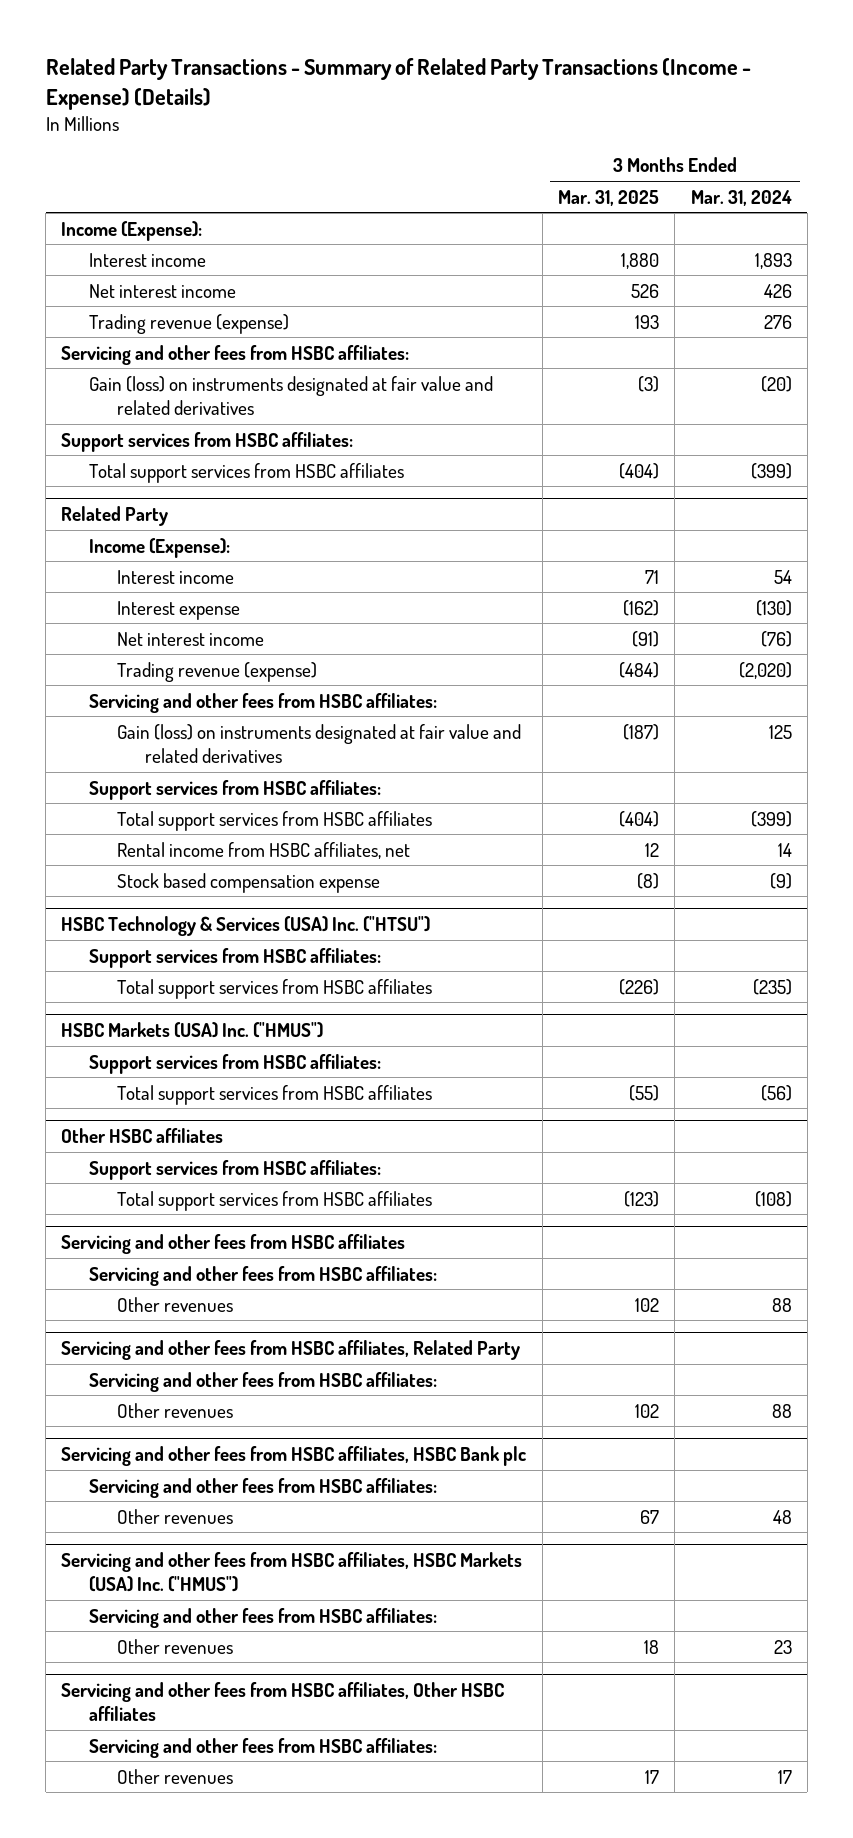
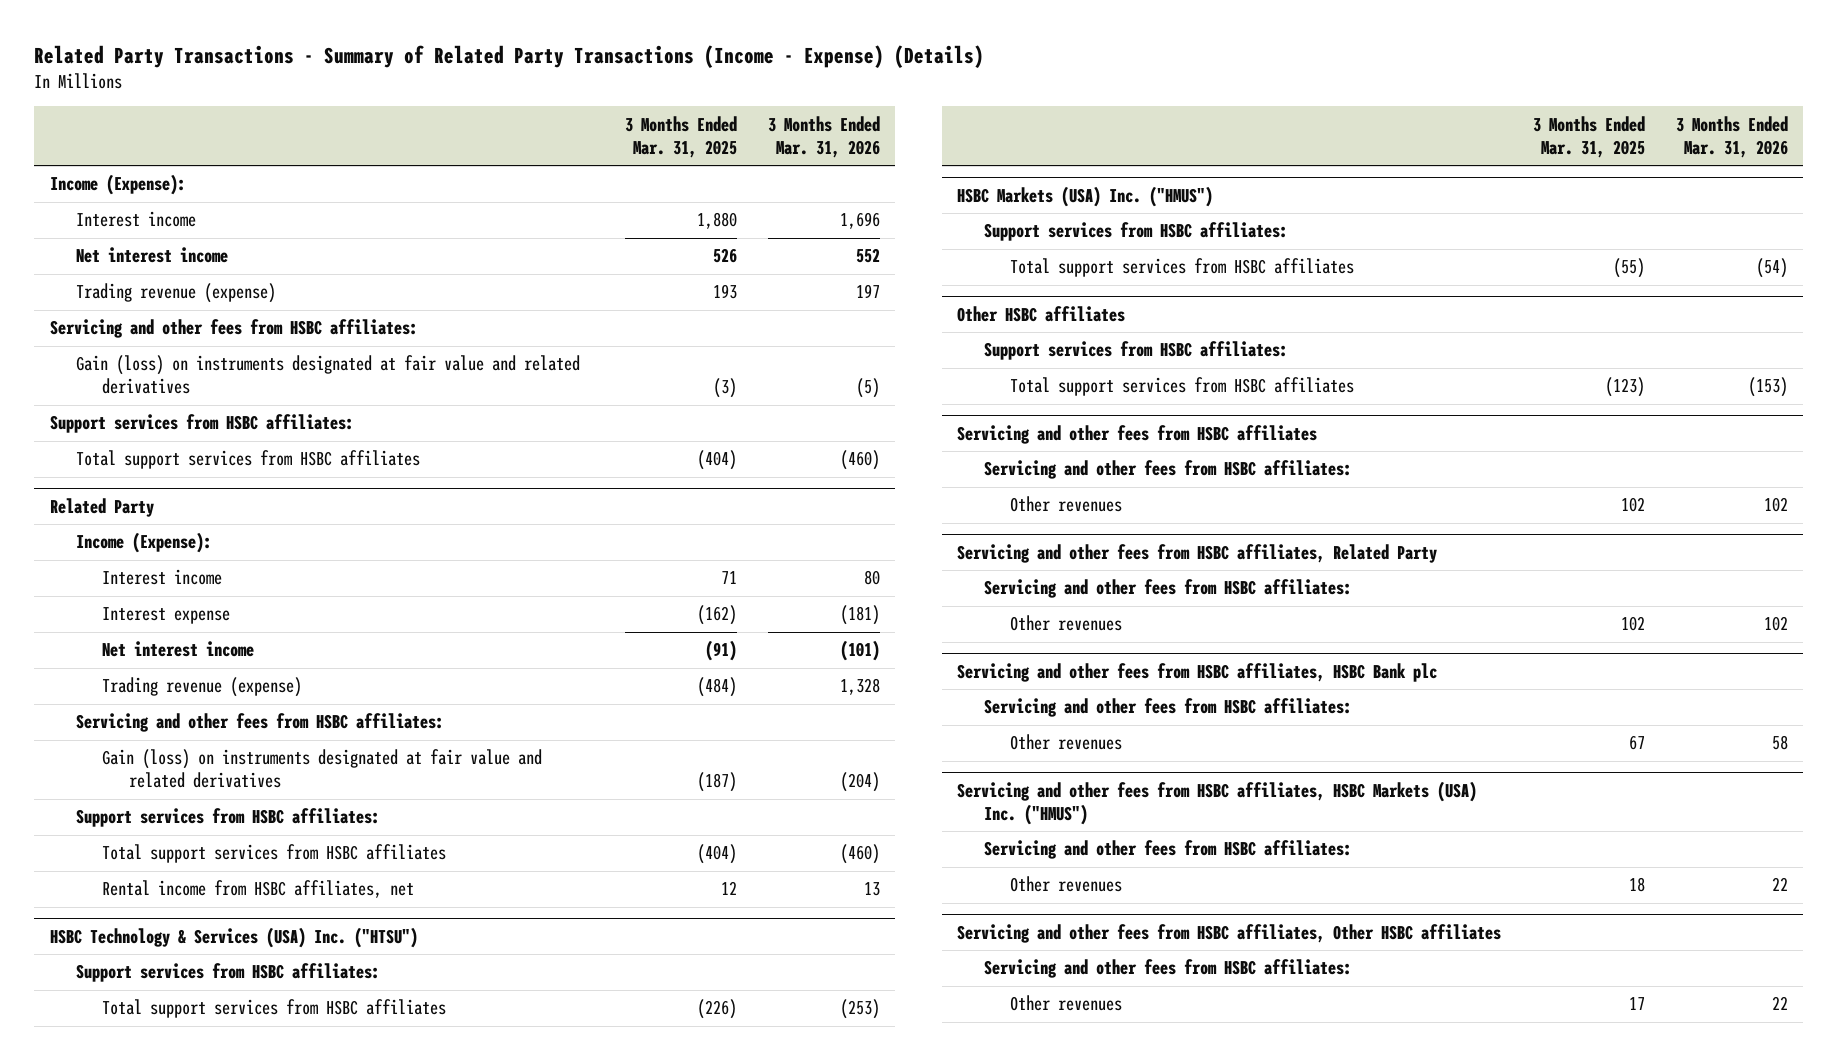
- | 3 Months Ended Mar. 31, 2025 | 3 Months Ended Mar. 31, 2024
+ | 3 Months Ended Mar. 31, 2025 | 3 Months Ended Mar. 31, 2026
@ Related Party
- Stock based compensation expense | (8) | (9)

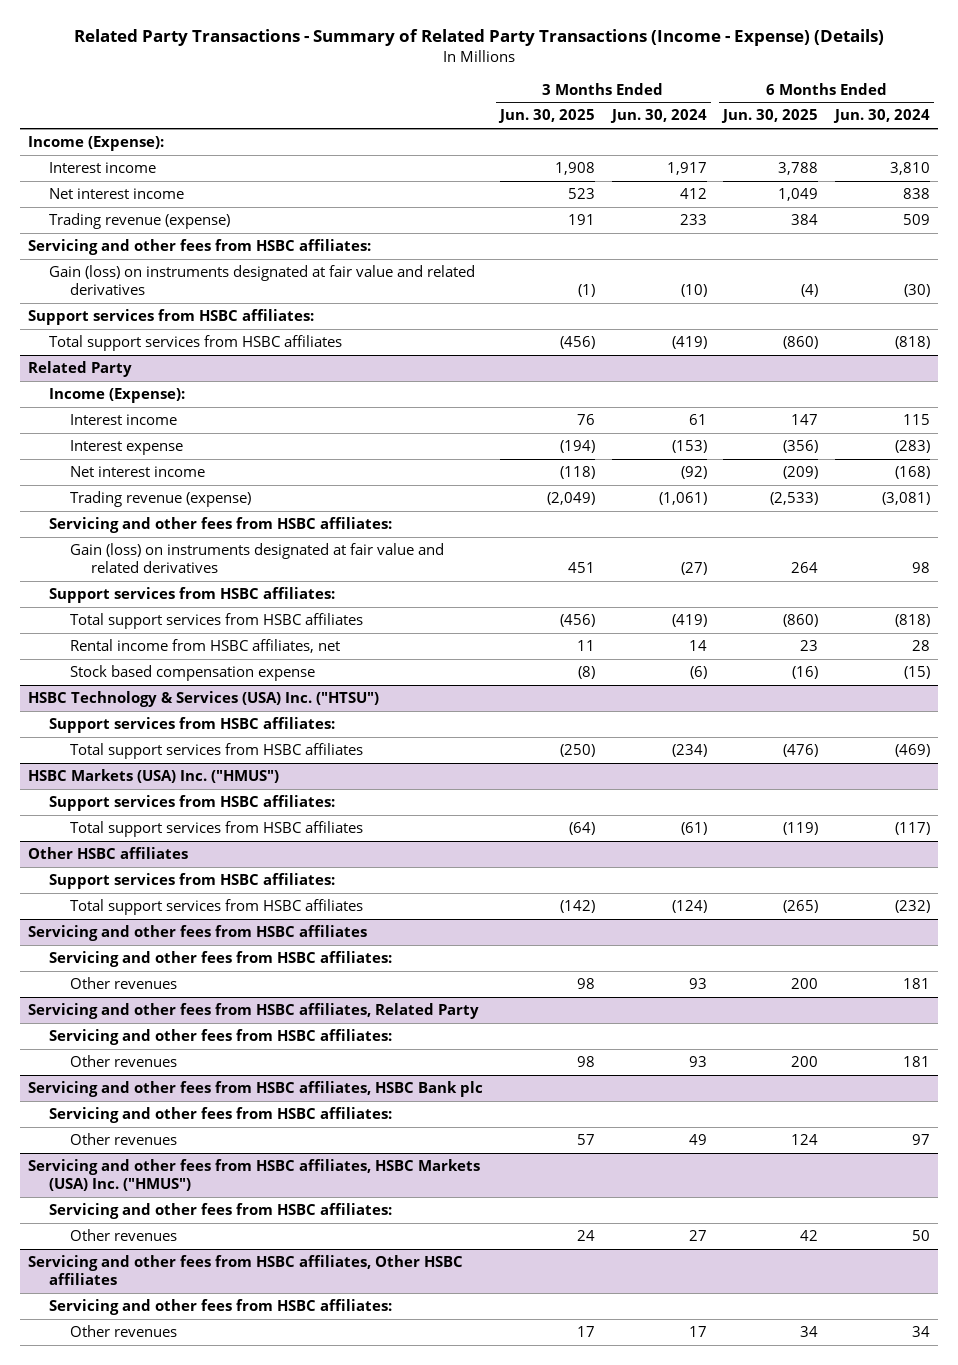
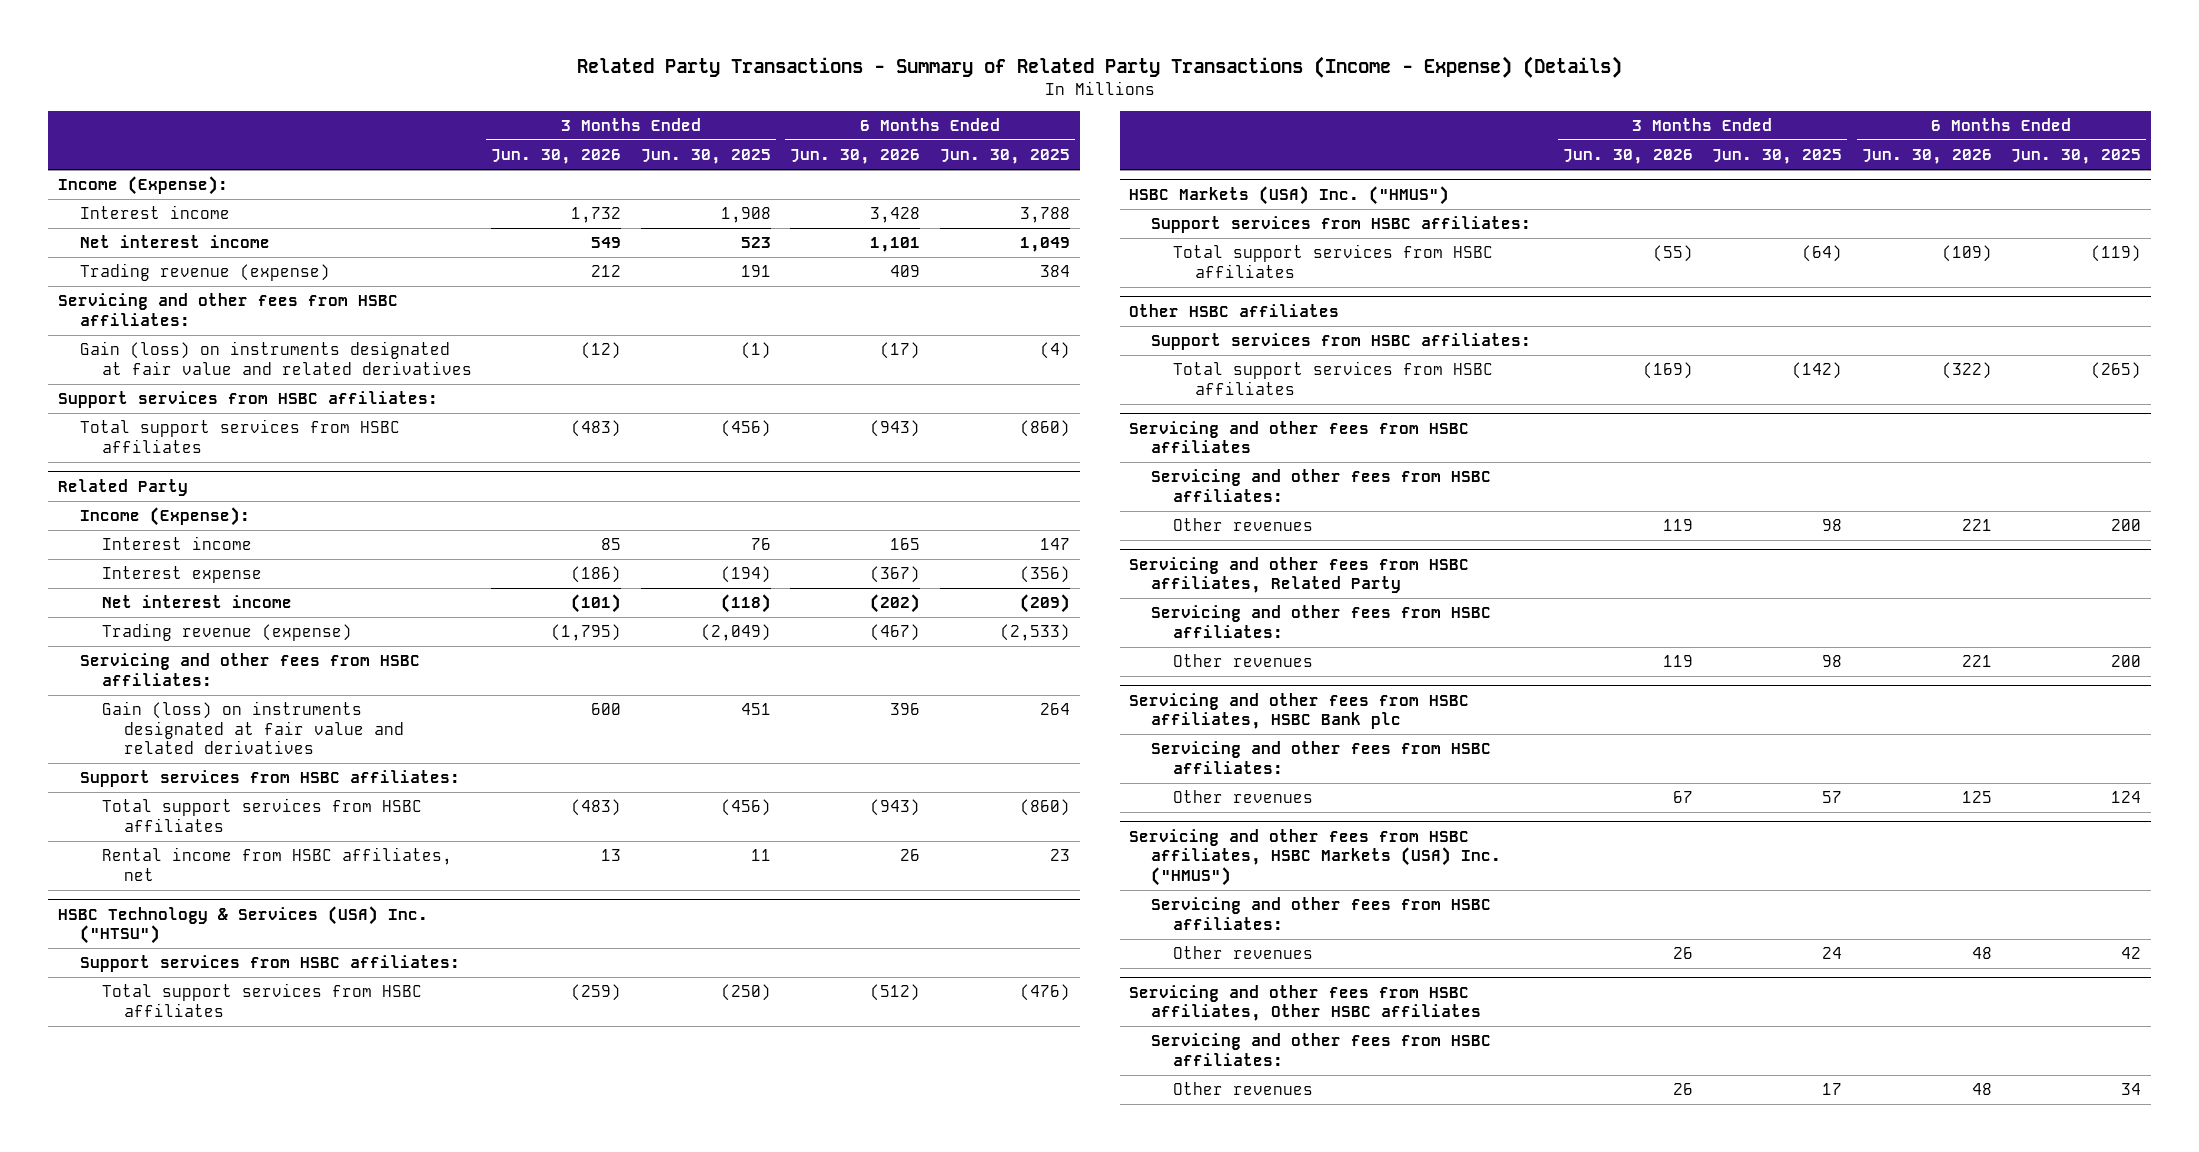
- | 3 Months Ended Jun. 30, 2025 | 3 Months Ended Jun. 30, 2024 | 6 Months Ended Jun. 30, 2025 | 6 Months Ended Jun. 30, 2024
+ | 3 Months Ended Jun. 30, 2026 | 3 Months Ended Jun. 30, 2025 | 6 Months Ended Jun. 30, 2026 | 6 Months Ended Jun. 30, 2025
@ Related Party
- Stock based compensation expense | (8) | (6) | (16) | (15)

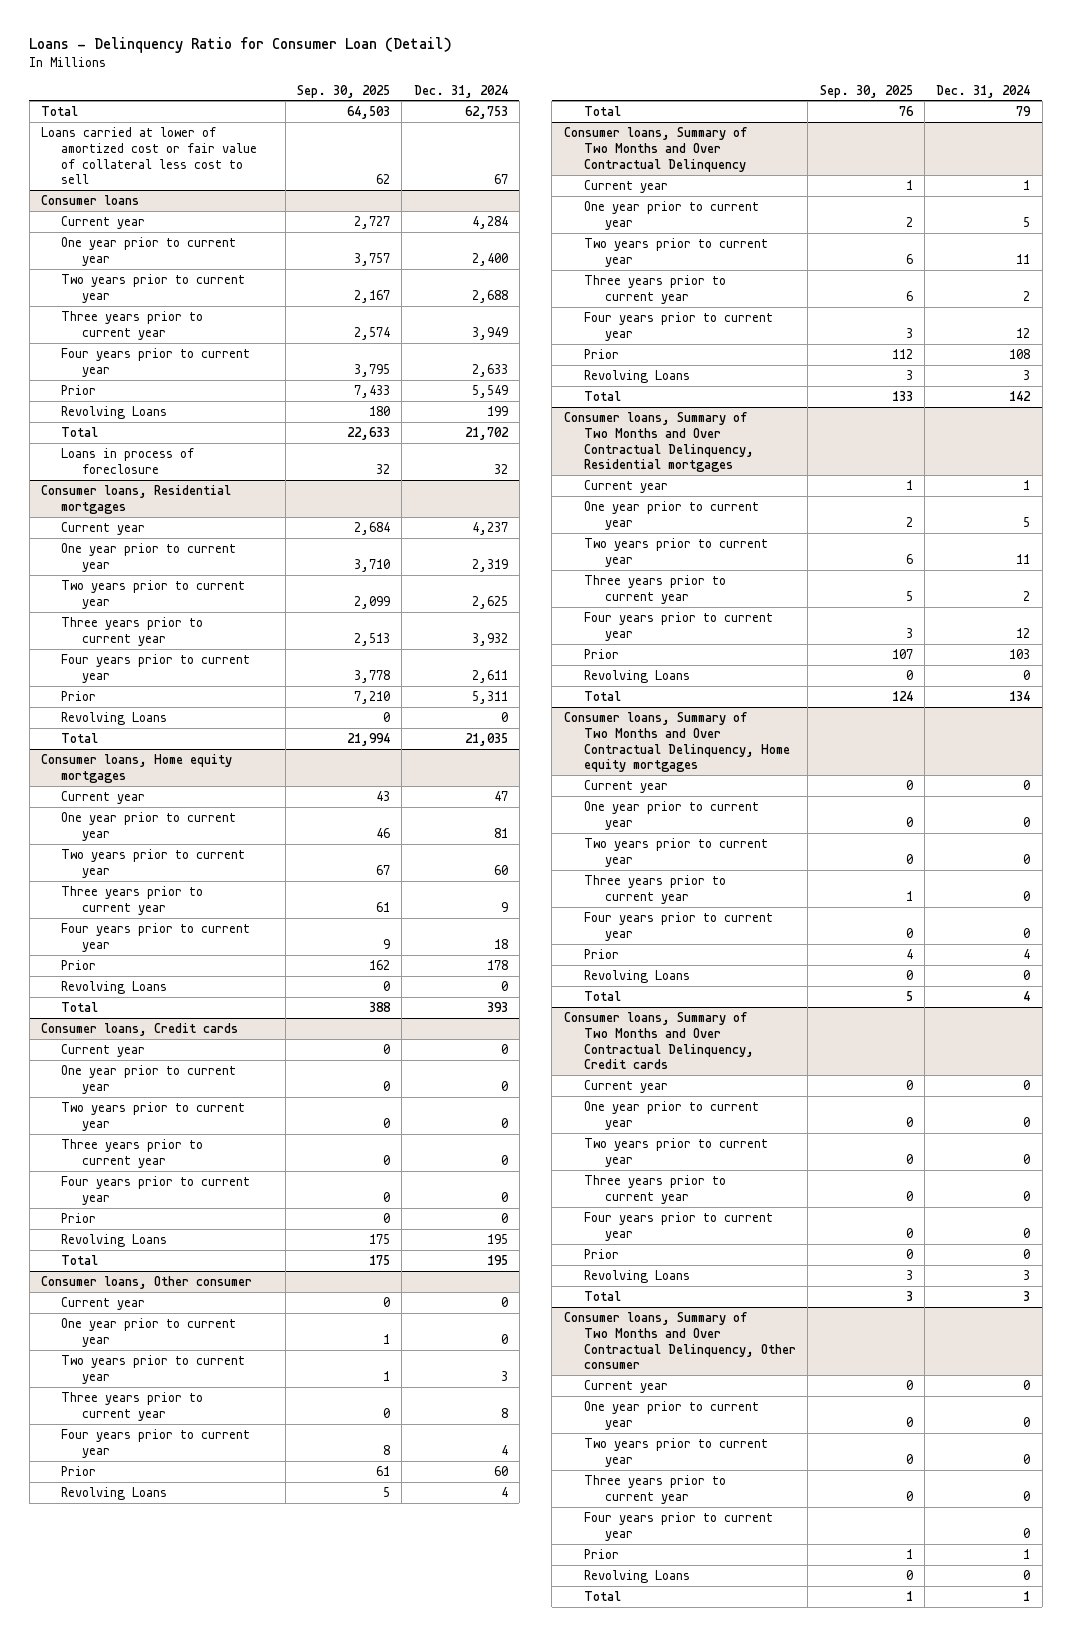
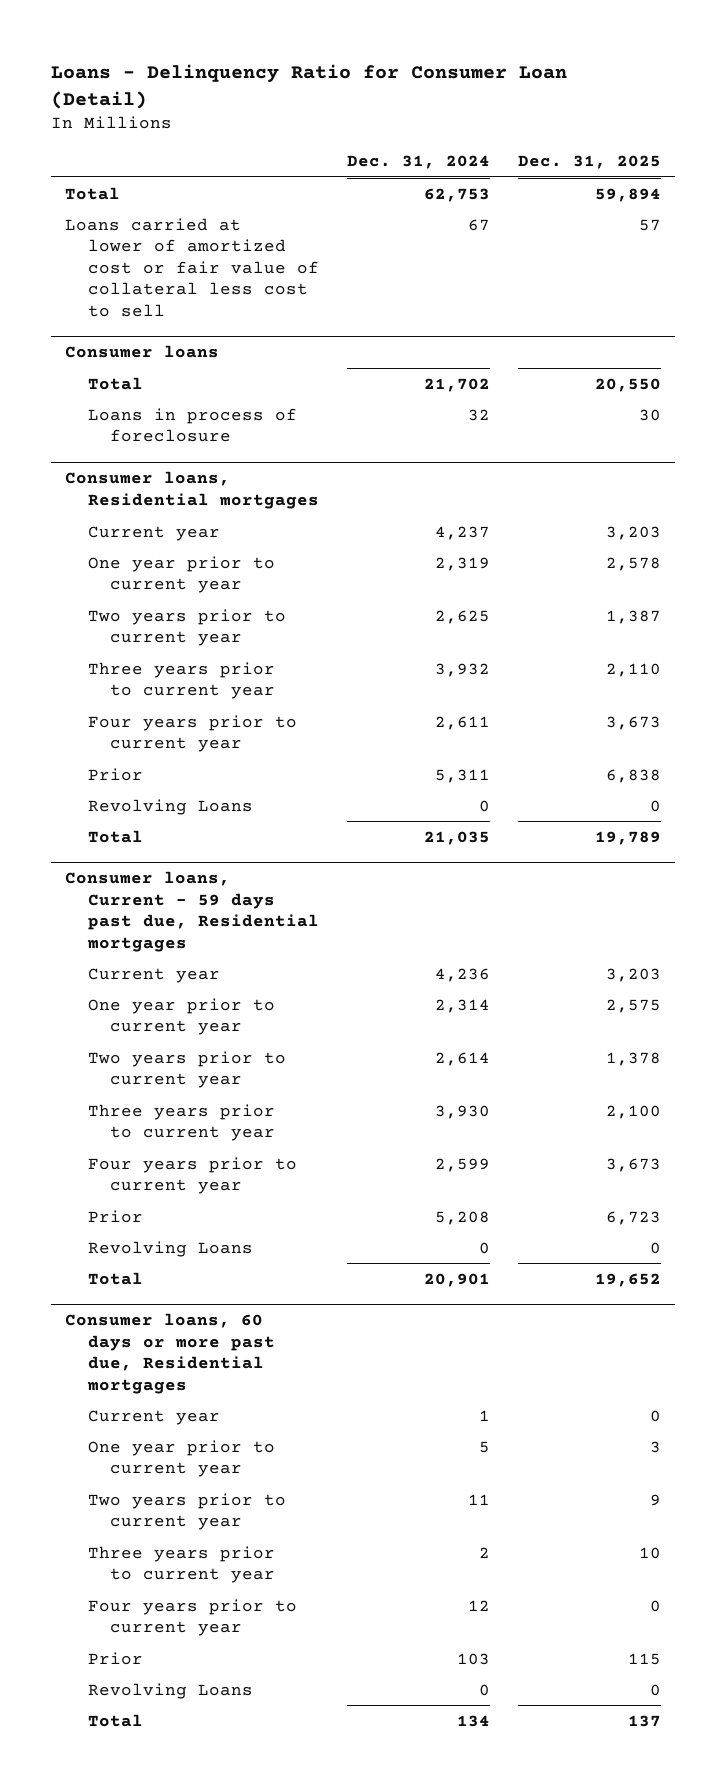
- | Sep. 30, 2025 | Dec. 31, 2024
+ | Dec. 31, 2024 | Dec. 31, 2025
@ Consumer loans
- Current year | 2,727 | 4,284
- One year prior to current year | 3,757 | 2,400
- Two years prior to current year | 2,167 | 2,688
- Three years prior to current year | 2,574 | 3,949
- Four years prior to current year | 3,795 | 2,633
- Prior | 7,433 | 5,549
- Revolving Loans | 180 | 199
- Consumer loans, Home equity mortgages
- Current year | 43 | 47
- One year prior to current year | 46 | 81
- Two years prior to current year | 67 | 60
- Three years prior to current year | 61 | 9
- Four years prior to current year | 9 | 18
- Prior | 162 | 178
+ Consumer loans, Current - 59 days past due, Residential mortgages
+ Current year | 4,236 | 3,203
+ One year prior to current year | 2,314 | 2,575
+ Two years prior to current year | 2,614 | 1,378
+ Three years prior to current year | 3,930 | 2,100
+ Four years prior to current year | 2,599 | 3,673
+ Prior | 5,208 | 6,723
- Total | 388 | 393
- Consumer loans, Credit cards
- Current year | 0 | 0
- One year prior to current year | 0 | 0
- Two years prior to current year | 0 | 0
- Three years prior to current year | 0 | 0
- Four years prior to current year | 0 | 0
- Prior | 0 | 0
- Revolving Loans | 175 | 195
- Total | 175 | 195
- Consumer loans, Other consumer
- Current year | 0 | 0
- One year prior to current year | 1 | 0
- Two years prior to current year | 1 | 3
- Three years prior to current year | 0 | 8
- Four years prior to current year | 8 | 4
- Prior | 61 | 60
- Revolving Loans | 5 | 4
- Total | 76 | 79
- Consumer loans, Summary of Two Months and Over Contractual Delinquency
- Current year | 1 | 1
- One year prior to current year | 2 | 5
- Two years prior to current year | 6 | 11
- Three years prior to current year | 6 | 2
- Four years prior to current year | 3 | 12
- Prior | 112 | 108
- Revolving Loans | 3 | 3
- Total | 133 | 142
- Consumer loans, Summary of Two Months and Over Contractual Delinquency, Residential mortgages
+ Total | 20,901 | 19,652
+ Consumer loans, 60 days or more past due, Residential mortgages
- Consumer loans, Summary of Two Months and Over Contractual Delinquency, Home equity mortgages
- Current year | 0 | 0
- One year prior to current year | 0 | 0
- Two years prior to current year | 0 | 0
- Three years prior to current year | 1 | 0
- Four years prior to current year | 0 | 0
- Prior | 4 | 4
- Revolving Loans | 0 | 0
- Total | 5 | 4
- Consumer loans, Summary of Two Months and Over Contractual Delinquency, Credit cards
- Current year | 0 | 0
- One year prior to current year | 0 | 0
- Two years prior to current year | 0 | 0
- Three years prior to current year | 0 | 0
- Four years prior to current year | 0 | 0
- Prior | 0 | 0
- Revolving Loans | 3 | 3
- Total | 3 | 3
- Consumer loans, Summary of Two Months and Over Contractual Delinquency, Other consumer
- Current year | 0 | 0
- One year prior to current year | 0 | 0
- Two years prior to current year | 0 | 0
- Three years prior to current year | 0 | 0
- Four years prior to current year | | 0
- Prior | 1 | 1
- Revolving Loans | 0 | 0
- Total | 1 | 1

